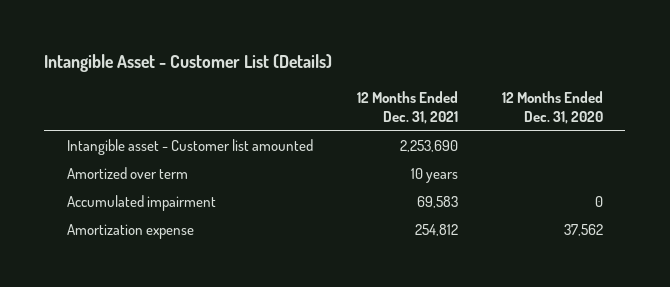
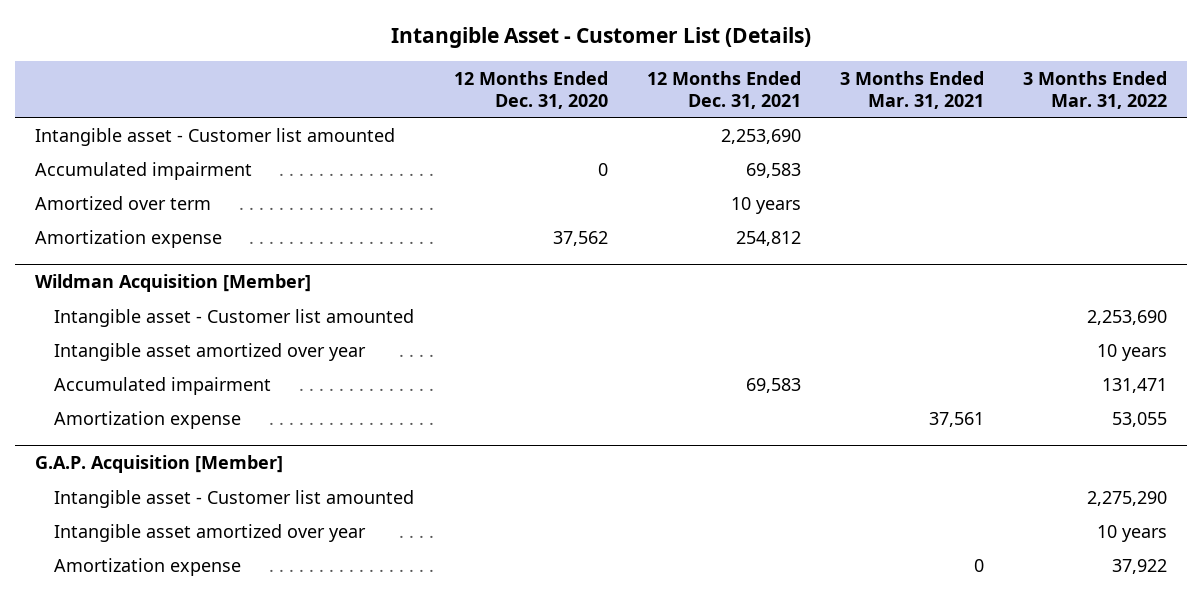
- | 12 Months Ended Dec. 31, 2021 | 12 Months Ended Dec. 31, 2020
+ | 12 Months Ended Dec. 31, 2020 | 12 Months Ended Dec. 31, 2021 | 3 Months Ended Mar. 31, 2021 | 3 Months Ended Mar. 31, 2022
moved down: Amortized over term | | 10 years | |
+ Wildman Acquisition [Member]
+ Intangible asset - Customer list amounted | | | | 2,253,690
+ Intangible asset amortized over year | | | | 10 years
+ Accumulated impairment | | 69,583 | | 131,471
+ Amortization expense | | | 37,561 | 53,055
+ G.A.P. Acquisition [Member]
+ Intangible asset - Customer list amounted | | | | 2,275,290
+ Intangible asset amortized over year | | | | 10 years
+ Amortization expense | | | 0 | 37,922

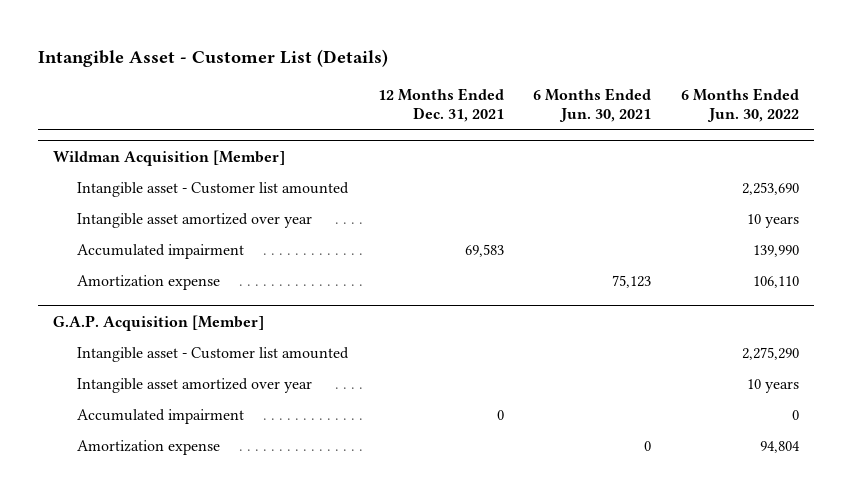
- | 12 Months Ended Dec. 31, 2020 | 12 Months Ended Dec. 31, 2021 | 3 Months Ended Mar. 31, 2021 | 3 Months Ended Mar. 31, 2022
+ | 12 Months Ended Dec. 31, 2021 | 6 Months Ended Jun. 30, 2021 | 6 Months Ended Jun. 30, 2022
- Intangible asset - Customer list amounted | | 2,253,690 | |
- Accumulated impairment | 0 | 69,583 | |
- Amortized over term | | 10 years | |
- Amortization expense | 37,562 | 254,812 | |
@ G.A.P. Acquisition [Member]
+ Accumulated impairment | 0 | | 0

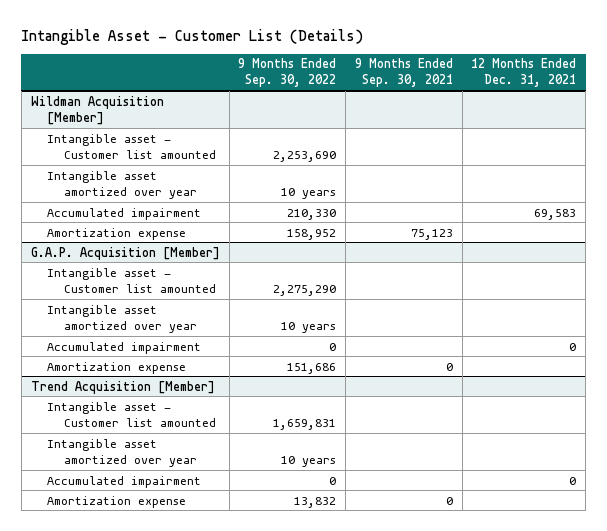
- | 12 Months Ended Dec. 31, 2021 | 6 Months Ended Jun. 30, 2021 | 6 Months Ended Jun. 30, 2022
+ | 9 Months Ended Sep. 30, 2022 | 9 Months Ended Sep. 30, 2021 | 12 Months Ended Dec. 31, 2021
+ Trend Acquisition [Member]
+ Intangible asset - Customer list amounted | 1,659,831 | |
+ Intangible asset amortized over year | 10 years | |
+ Accumulated impairment | 0 | | 0
+ Amortization expense | 13,832 | 0 |

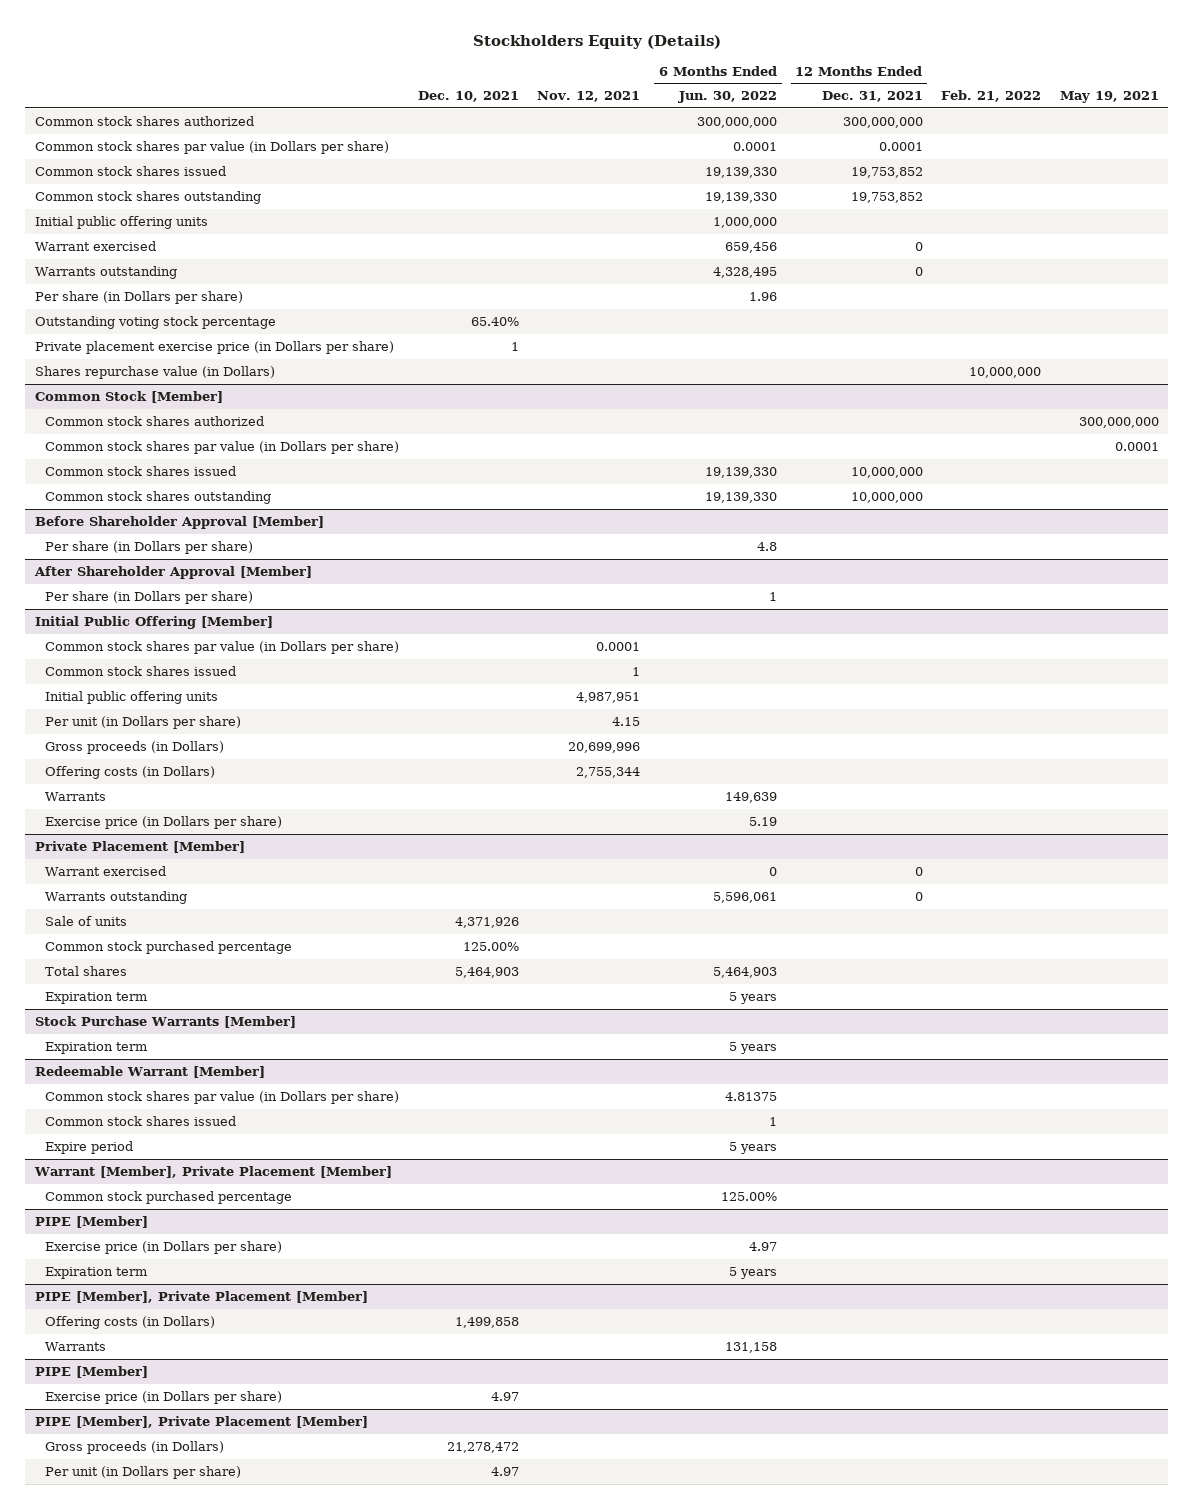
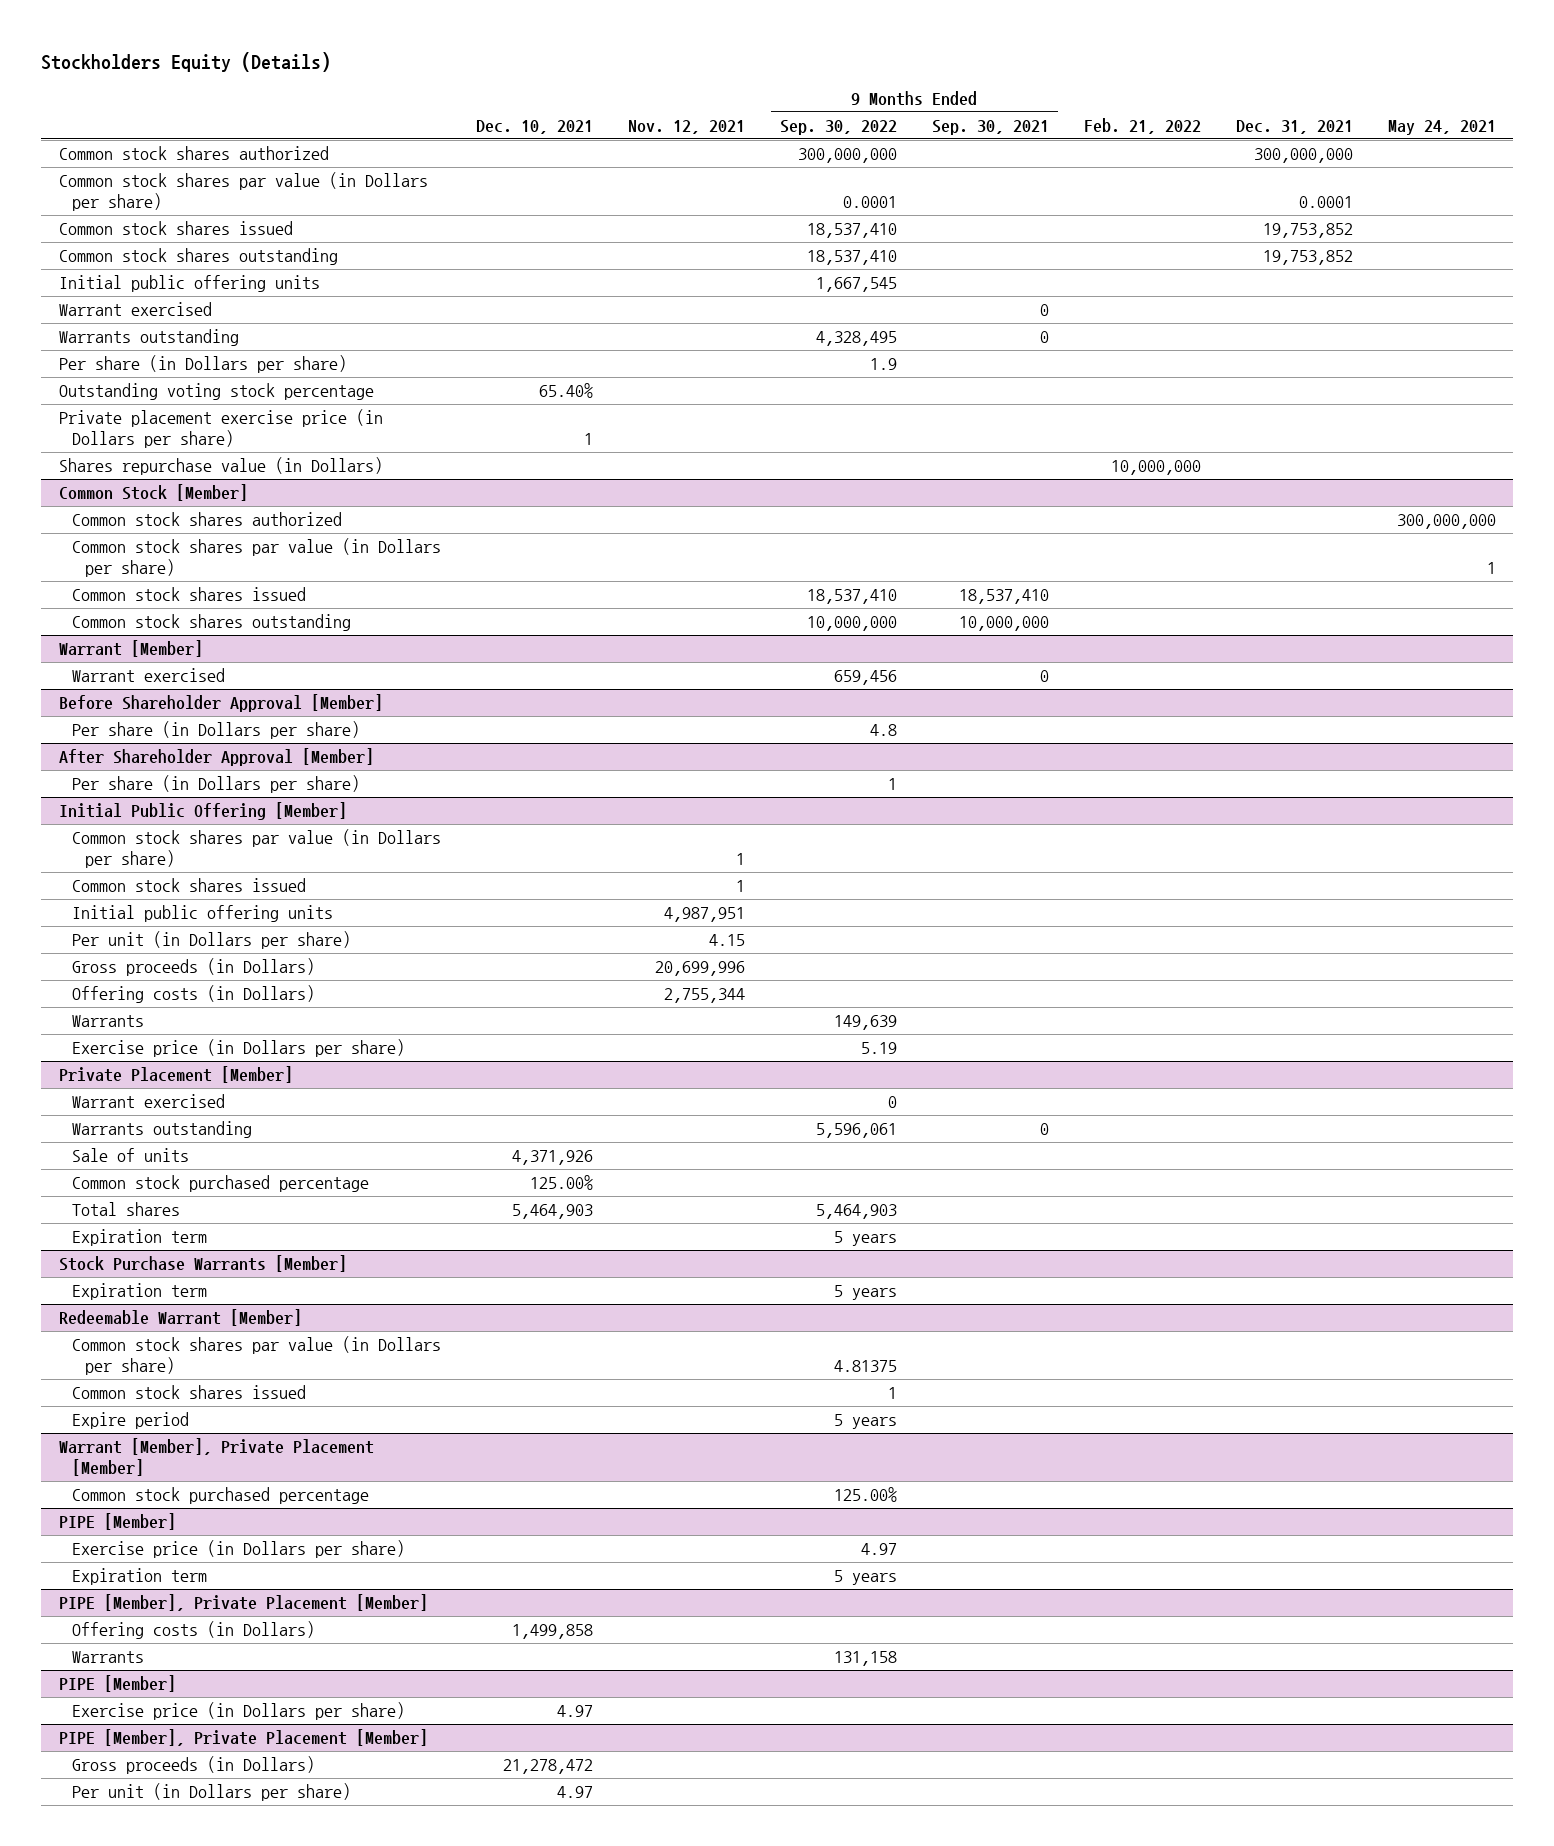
- | Dec. 10, 2021 | Nov. 12, 2021 | 6 Months Ended Jun. 30, 2022 | 12 Months Ended Dec. 31, 2021 | Feb. 21, 2022 | May 19, 2021
+ | Dec. 10, 2021 | Nov. 12, 2021 | 9 Months Ended Sep. 30, 2022 | 9 Months Ended Sep. 30, 2021 | Feb. 21, 2022 | Dec. 31, 2021 | May 24, 2021
+ Warrant [Member]
+ Warrant exercised | | | 659,456 | 0 | | |
@ Initial Public Offering [Member]
- Common stock shares par value (in Dollars per share) | | 0.0001 | | | |
+ Common stock shares par value (in Dollars per share) | | 1 | | | | |

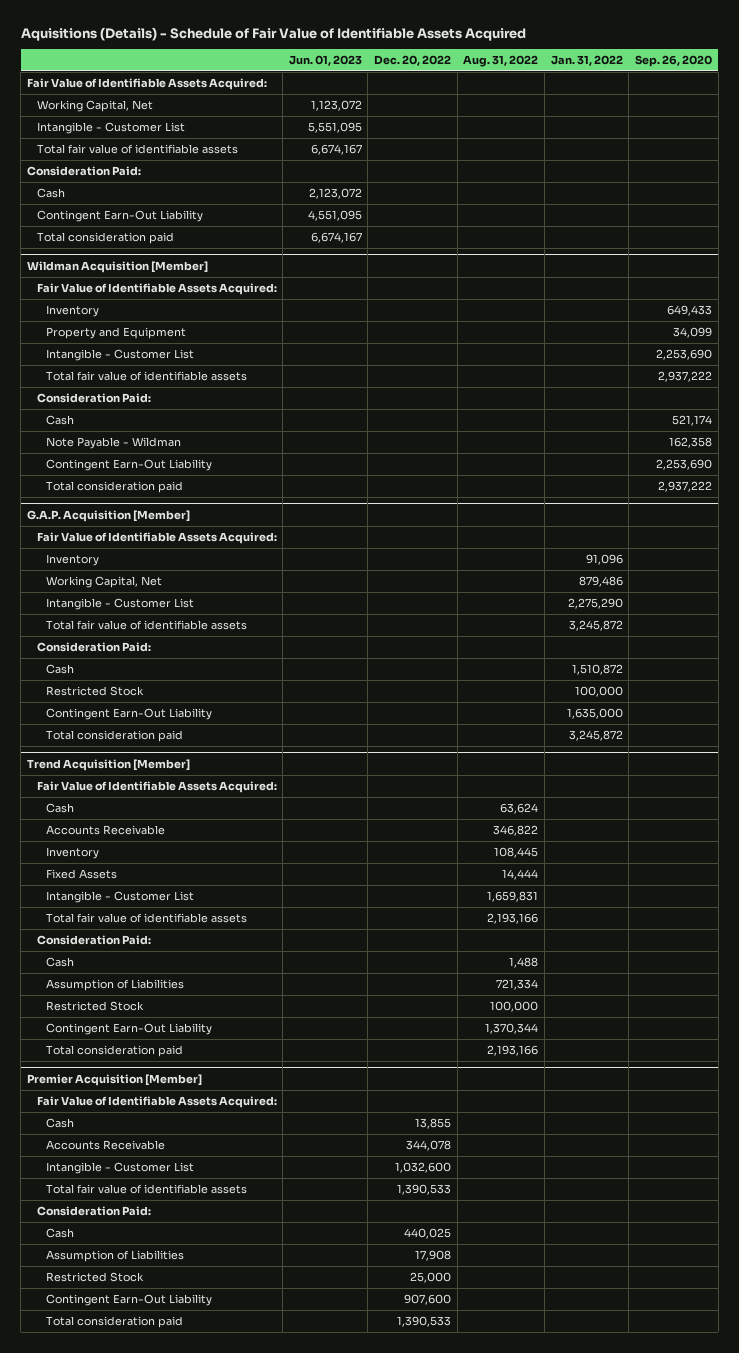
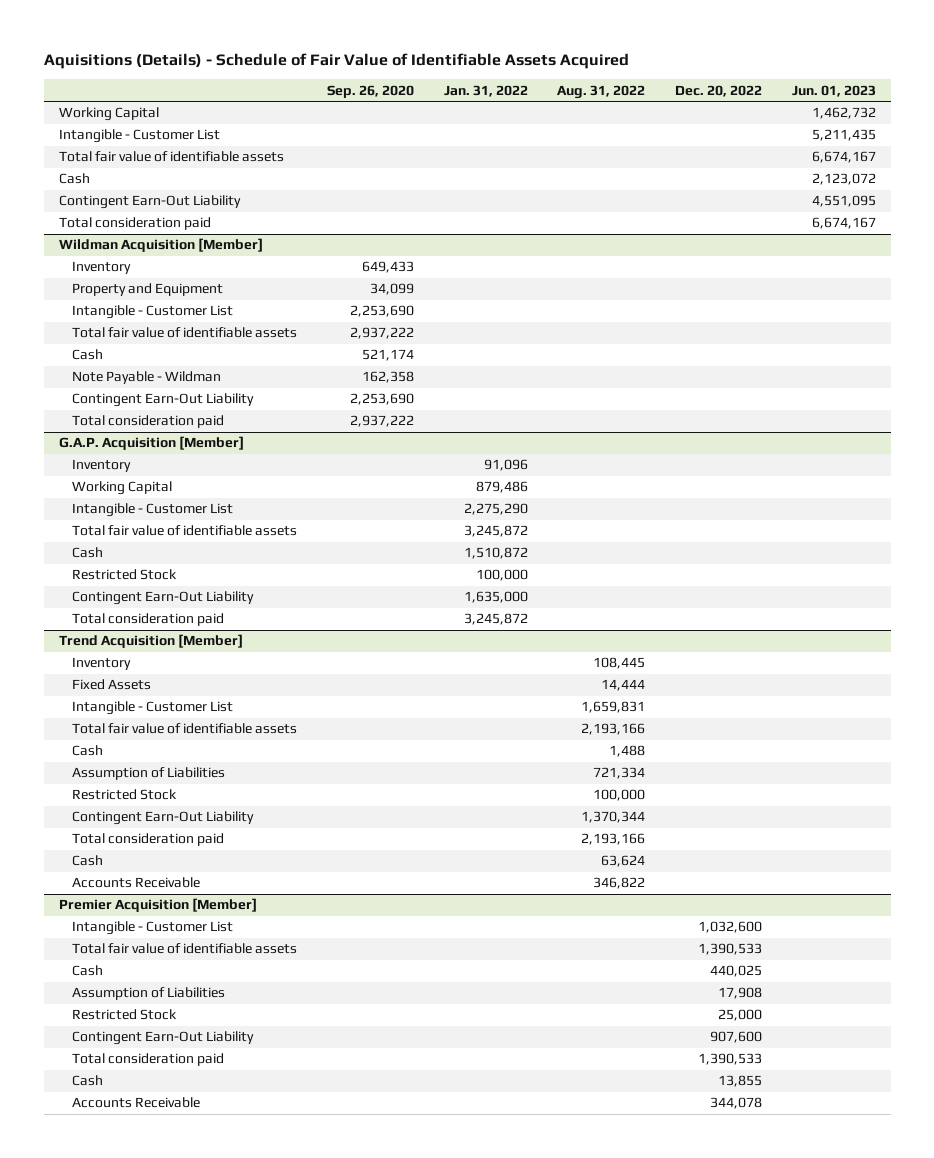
- | Jun. 01, 2023 | Dec. 20, 2022 | Aug. 31, 2022 | Jan. 31, 2022 | Sep. 26, 2020
+ | Sep. 26, 2020 | Jan. 31, 2022 | Aug. 31, 2022 | Dec. 20, 2022 | Jun. 01, 2023
- Fair Value of Identifiable Assets Acquired:
- Working Capital, Net | 1,123,072 | | | |
- Intangible - Customer List | 5,551,095 | | | |
+ Working Capital | | | | | 1,462,732
+ Intangible - Customer List | | | | | 5,211,435
- Consideration Paid:
@ Wildman Acquisition [Member]
- Fair Value of Identifiable Assets Acquired:
- Consideration Paid:
@ G.A.P. Acquisition [Member]
- Fair Value of Identifiable Assets Acquired:
- Working Capital, Net | | | | 879,486 |
+ Working Capital | | 879,486 | | |
- Consideration Paid:
@ Trend Acquisition [Member]
- Fair Value of Identifiable Assets Acquired:
- Consideration Paid:
moved down: Cash | | | 63,624 | |
moved down: Accounts Receivable | | | 346,822 | |
@ Premier Acquisition [Member]
- Fair Value of Identifiable Assets Acquired:
- Consideration Paid:
moved down: Cash | | | | 13,855 |
moved down: Accounts Receivable | | | | 344,078 |

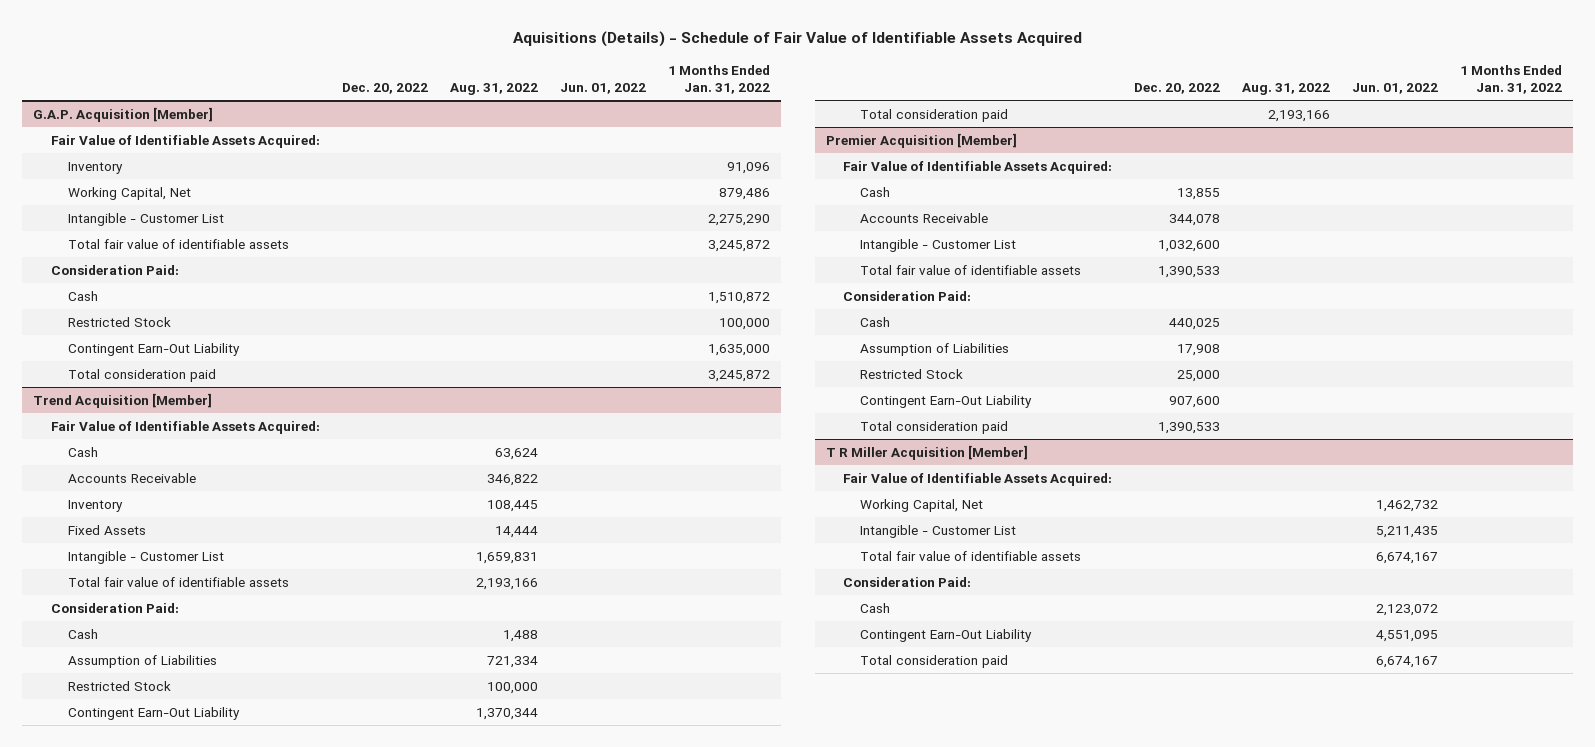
- | Sep. 26, 2020 | Jan. 31, 2022 | Aug. 31, 2022 | Dec. 20, 2022 | Jun. 01, 2023
+ | Dec. 20, 2022 | Aug. 31, 2022 | Jun. 01, 2022 | 1 Months Ended Jan. 31, 2022
- Working Capital | | | | | 1,462,732
- Intangible - Customer List | | | | | 5,211,435
- Total fair value of identifiable assets | | | | | 6,674,167
- Cash | | | | | 2,123,072
- Contingent Earn-Out Liability | | | | | 4,551,095
- Total consideration paid | | | | | 6,674,167
- Wildman Acquisition [Member]
- Inventory | 649,433 | | | |
- Property and Equipment | 34,099 | | | |
- Intangible - Customer List | 2,253,690 | | | |
- Total fair value of identifiable assets | 2,937,222 | | | |
- Cash | 521,174 | | | |
- Note Payable - Wildman | 162,358 | | | |
- Contingent Earn-Out Liability | 2,253,690 | | | |
- Total consideration paid | 2,937,222 | | | |
@ G.A.P. Acquisition [Member]
+ Fair Value of Identifiable Assets Acquired:
- Working Capital | | 879,486 | | |
+ Working Capital, Net | | | | 879,486
+ Consideration Paid:
@ Trend Acquisition [Member]
+ Fair Value of Identifiable Assets Acquired:
moved up: Cash | | 63,624 | |
moved up: Accounts Receivable | | 346,822 | |
+ Consideration Paid:
@ Premier Acquisition [Member]
+ Fair Value of Identifiable Assets Acquired:
moved up: Cash | 13,855 | | |
moved up: Accounts Receivable | 344,078 | | |
+ Consideration Paid:
+ T R Miller Acquisition [Member]
+ Fair Value of Identifiable Assets Acquired:
+ Working Capital, Net | | | 1,462,732 |
+ Intangible - Customer List | | | 5,211,435 |
+ Total fair value of identifiable assets | | | 6,674,167 |
+ Consideration Paid:
+ Cash | | | 2,123,072 |
+ Contingent Earn-Out Liability | | | 4,551,095 |
+ Total consideration paid | | | 6,674,167 |

